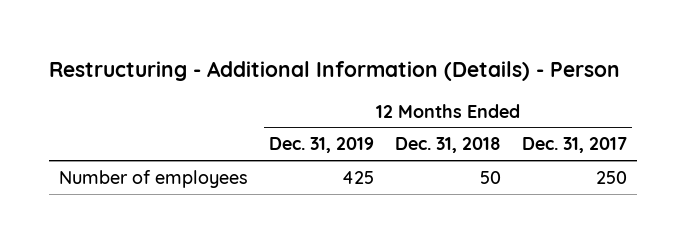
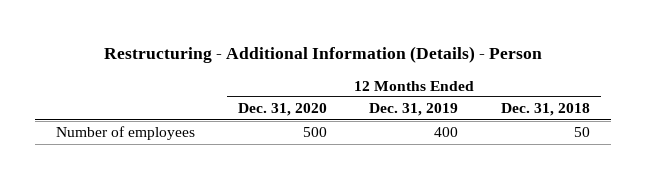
- | 12 Months Ended Dec. 31, 2019 | 12 Months Ended Dec. 31, 2018 | 12 Months Ended Dec. 31, 2017
+ | 12 Months Ended Dec. 31, 2020 | 12 Months Ended Dec. 31, 2019 | 12 Months Ended Dec. 31, 2018
- Number of employees | 425 | 50 | 250
+ Number of employees | 500 | 400 | 50

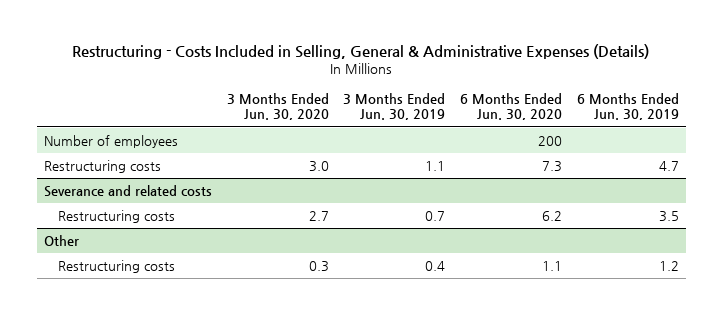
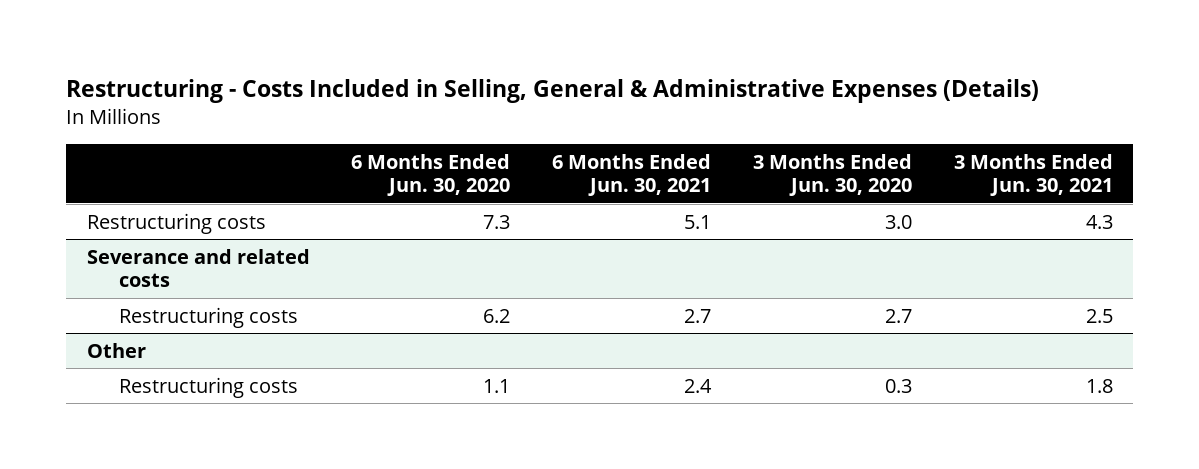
- | 3 Months Ended Jun. 30, 2020 | 3 Months Ended Jun. 30, 2019 | 6 Months Ended Jun. 30, 2020 | 6 Months Ended Jun. 30, 2019
+ | 6 Months Ended Jun. 30, 2020 | 6 Months Ended Jun. 30, 2021 | 3 Months Ended Jun. 30, 2020 | 3 Months Ended Jun. 30, 2021
- Number of employees | | | 200 |

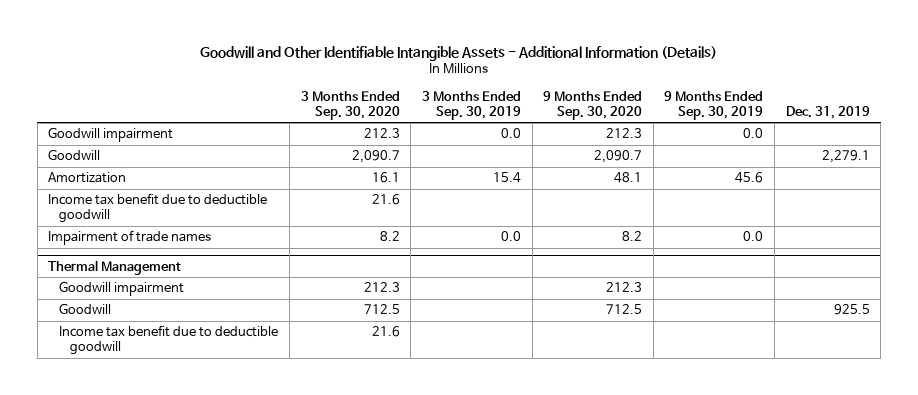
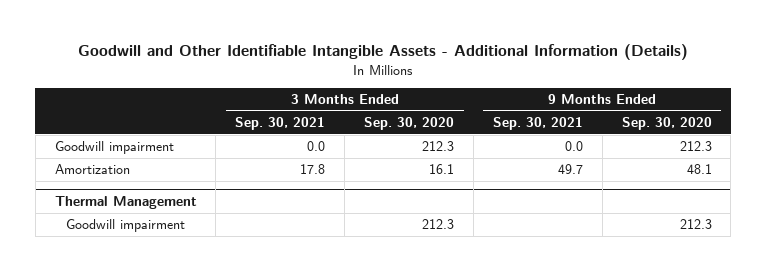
- | 3 Months Ended Sep. 30, 2020 | 3 Months Ended Sep. 30, 2019 | 9 Months Ended Sep. 30, 2020 | 9 Months Ended Sep. 30, 2019 | Dec. 31, 2019
+ | 3 Months Ended Sep. 30, 2021 | 3 Months Ended Sep. 30, 2020 | 9 Months Ended Sep. 30, 2021 | 9 Months Ended Sep. 30, 2020
- Goodwill | 2,090.7 | | 2,090.7 | | 2,279.1
- Income tax benefit due to deductible goodwill | 21.6 | | | |
- Impairment of trade names | 8.2 | 0.0 | 8.2 | 0.0 |
@ Thermal Management
- Goodwill | 712.5 | | 712.5 | | 925.5
- Income tax benefit due to deductible goodwill | 21.6 | | | |

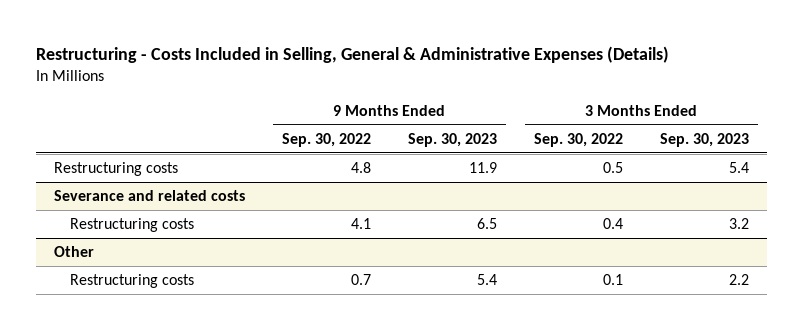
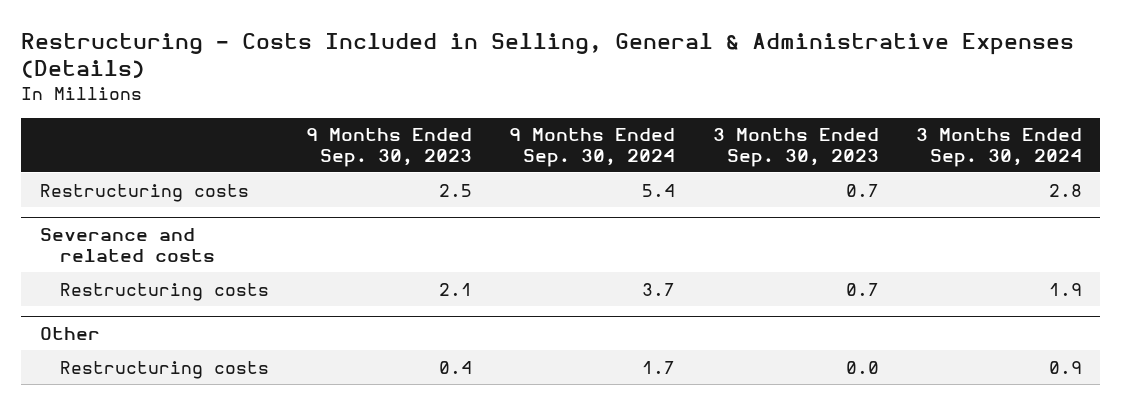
- | 9 Months Ended Sep. 30, 2022 | 9 Months Ended Sep. 30, 2023 | 3 Months Ended Sep. 30, 2022 | 3 Months Ended Sep. 30, 2023
+ | 9 Months Ended Sep. 30, 2023 | 9 Months Ended Sep. 30, 2024 | 3 Months Ended Sep. 30, 2023 | 3 Months Ended Sep. 30, 2024
- Restructuring costs | 4.8 | 11.9 | 0.5 | 5.4
+ Restructuring costs | 2.5 | 5.4 | 0.7 | 2.8
@ Severance and related costs
- Restructuring costs | 4.1 | 6.5 | 0.4 | 3.2
+ Restructuring costs | 2.1 | 3.7 | 0.7 | 1.9
@ Other
- Restructuring costs | 0.7 | 5.4 | 0.1 | 2.2
+ Restructuring costs | 0.4 | 1.7 | 0.0 | 0.9

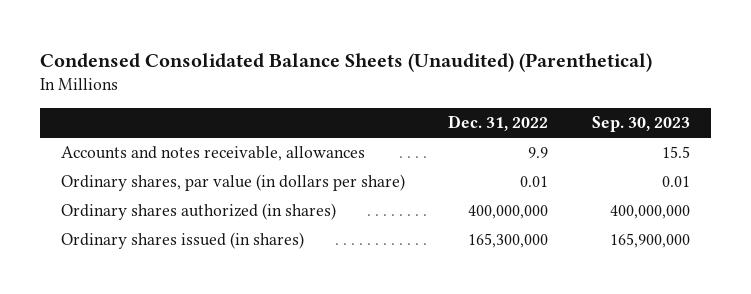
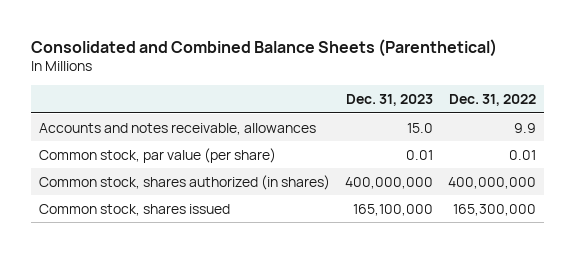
- Condensed Consolidated Balance Sheets (Unaudited) (Parenthetical)
+ Consolidated and Combined Balance Sheets (Parenthetical)
- | Dec. 31, 2022 | Sep. 30, 2023
+ | Dec. 31, 2023 | Dec. 31, 2022
- Ordinary shares, par value (in dollars per share) | 0.01 | 0.01
- Ordinary shares authorized (in shares) | 400,000,000 | 400,000,000
- Ordinary shares issued (in shares) | 165,300,000 | 165,900,000
+ Common stock, par value (per share) | 0.01 | 0.01
+ Common stock, shares authorized (in shares) | 400,000,000 | 400,000,000
+ Common stock, shares issued | 165,100,000 | 165,300,000

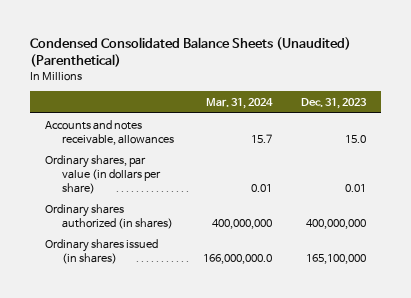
- Consolidated and Combined Balance Sheets (Parenthetical)
+ Condensed Consolidated Balance Sheets (Unaudited) (Parenthetical)
- | Dec. 31, 2023 | Dec. 31, 2022
+ | Mar. 31, 2024 | Dec. 31, 2023
- Common stock, par value (per share) | 0.01 | 0.01
- Common stock, shares authorized (in shares) | 400,000,000 | 400,000,000
- Common stock, shares issued | 165,100,000 | 165,300,000
+ Ordinary shares, par value (in dollars per share) | 0.01 | 0.01
+ Ordinary shares authorized (in shares) | 400,000,000 | 400,000,000
+ Ordinary shares issued (in shares) | 166,000,000.0 | 165,100,000

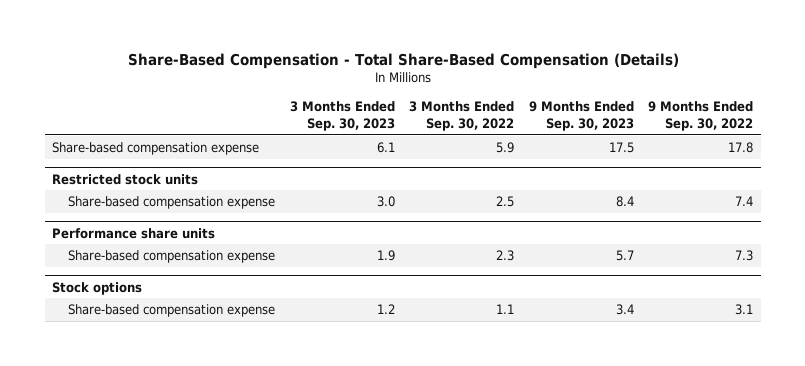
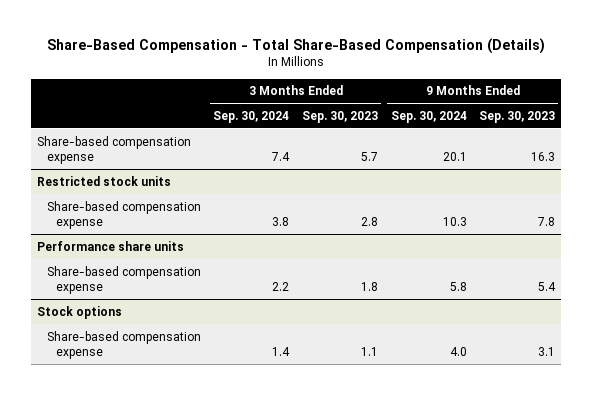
- | 3 Months Ended Sep. 30, 2023 | 3 Months Ended Sep. 30, 2022 | 9 Months Ended Sep. 30, 2023 | 9 Months Ended Sep. 30, 2022
+ | 3 Months Ended Sep. 30, 2024 | 3 Months Ended Sep. 30, 2023 | 9 Months Ended Sep. 30, 2024 | 9 Months Ended Sep. 30, 2023
- Share-based compensation expense | 6.1 | 5.9 | 17.5 | 17.8
+ Share-based compensation expense | 7.4 | 5.7 | 20.1 | 16.3
@ Restricted stock units
- Share-based compensation expense | 3.0 | 2.5 | 8.4 | 7.4
+ Share-based compensation expense | 3.8 | 2.8 | 10.3 | 7.8
@ Performance share units
- Share-based compensation expense | 1.9 | 2.3 | 5.7 | 7.3
+ Share-based compensation expense | 2.2 | 1.8 | 5.8 | 5.4
@ Stock options
- Share-based compensation expense | 1.2 | 1.1 | 3.4 | 3.1
+ Share-based compensation expense | 1.4 | 1.1 | 4.0 | 3.1

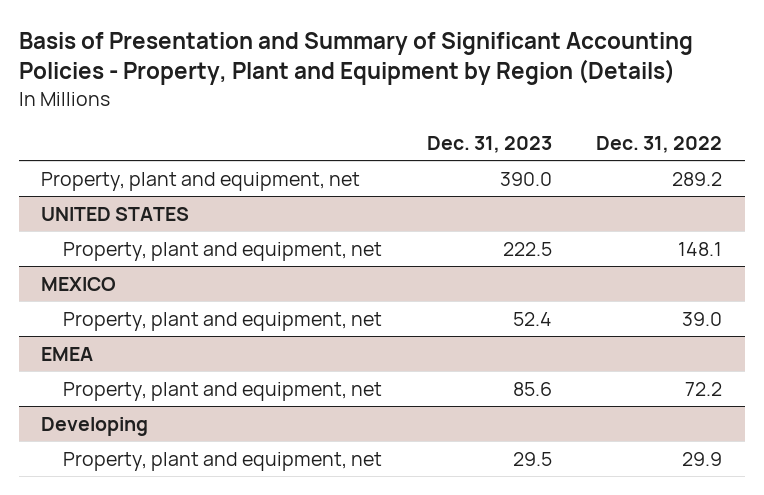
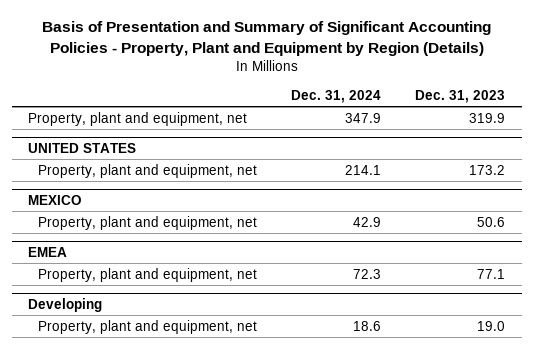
- | Dec. 31, 2023 | Dec. 31, 2022
+ | Dec. 31, 2024 | Dec. 31, 2023
- Property, plant and equipment, net | 390.0 | 289.2
+ Property, plant and equipment, net | 347.9 | 319.9
@ UNITED STATES
- Property, plant and equipment, net | 222.5 | 148.1
+ Property, plant and equipment, net | 214.1 | 173.2
@ MEXICO
- Property, plant and equipment, net | 52.4 | 39.0
+ Property, plant and equipment, net | 42.9 | 50.6
@ EMEA
- Property, plant and equipment, net | 85.6 | 72.2
+ Property, plant and equipment, net | 72.3 | 77.1
@ Developing
- Property, plant and equipment, net | 29.5 | 29.9
+ Property, plant and equipment, net | 18.6 | 19.0

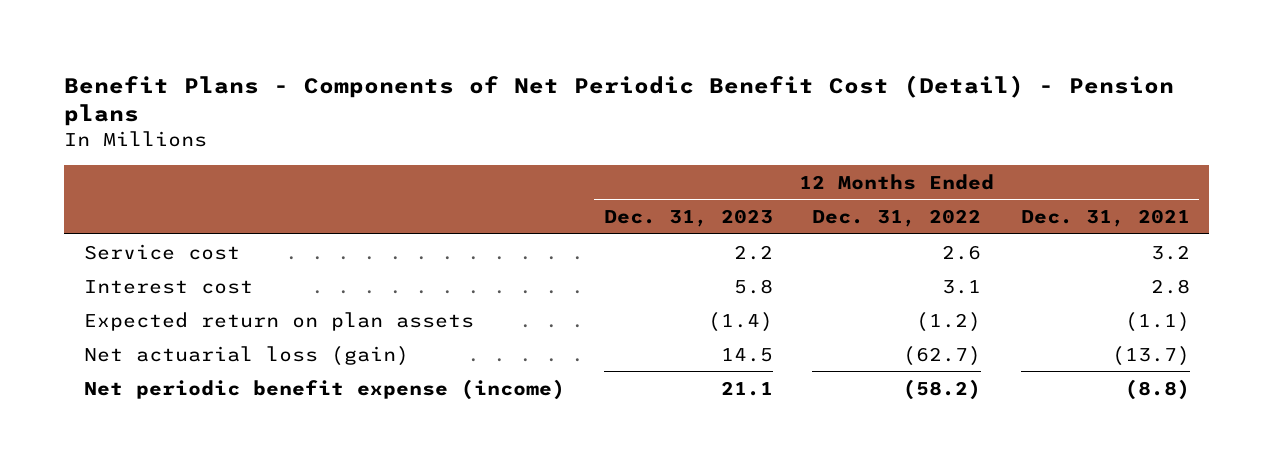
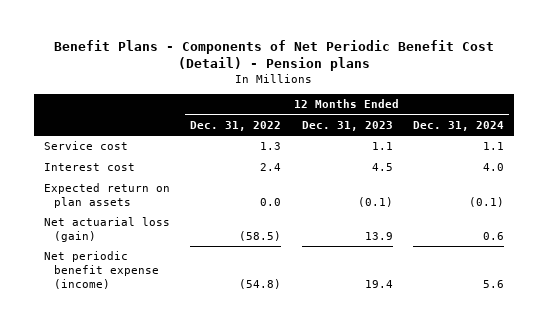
- | 12 Months Ended Dec. 31, 2023 | 12 Months Ended Dec. 31, 2022 | 12 Months Ended Dec. 31, 2021
+ | 12 Months Ended Dec. 31, 2022 | 12 Months Ended Dec. 31, 2023 | 12 Months Ended Dec. 31, 2024
- Service cost | 2.2 | 2.6 | 3.2
- Interest cost | 5.8 | 3.1 | 2.8
- Expected return on plan assets | (1.4) | (1.2) | (1.1)
- Net actuarial loss (gain) | 14.5 | (62.7) | (13.7)
- Net periodic benefit expense (income) | 21.1 | (58.2) | (8.8)
+ Service cost | 1.3 | 1.1 | 1.1
+ Interest cost | 2.4 | 4.5 | 4.0
+ Expected return on plan assets | 0.0 | (0.1) | (0.1)
+ Net actuarial loss (gain) | (58.5) | 13.9 | 0.6
+ Net periodic benefit expense (income) | (54.8) | 19.4 | 5.6

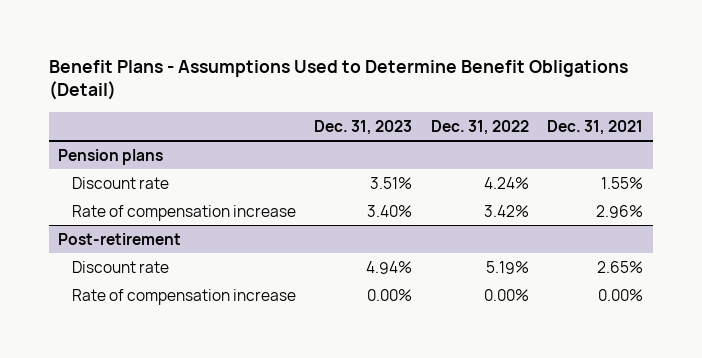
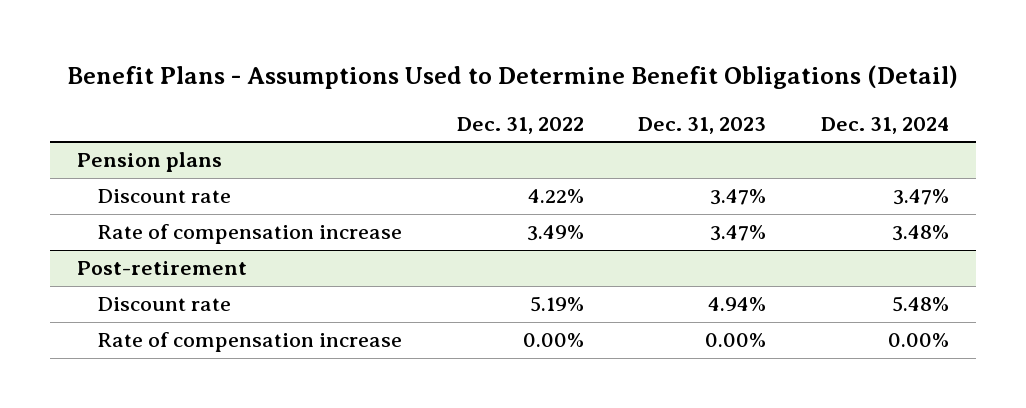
- | Dec. 31, 2023 | Dec. 31, 2022 | Dec. 31, 2021
+ | Dec. 31, 2022 | Dec. 31, 2023 | Dec. 31, 2024
@ Pension plans
- Discount rate | 3.51% | 4.24% | 1.55%
- Rate of compensation increase | 3.40% | 3.42% | 2.96%
+ Discount rate | 4.22% | 3.47% | 3.47%
+ Rate of compensation increase | 3.49% | 3.47% | 3.48%

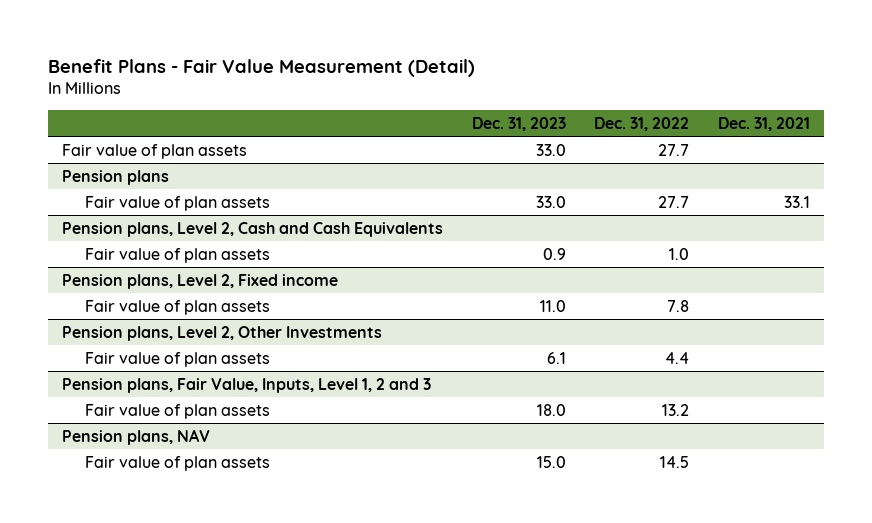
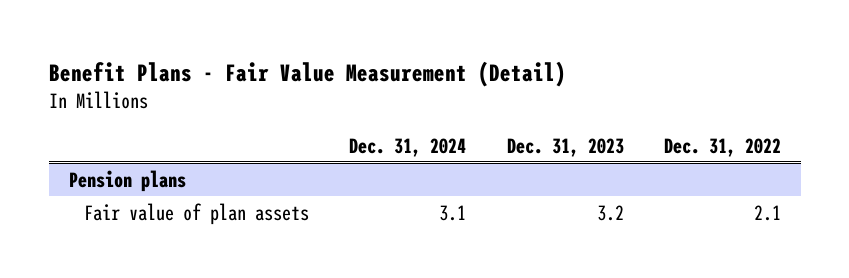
- | Dec. 31, 2023 | Dec. 31, 2022 | Dec. 31, 2021
+ | Dec. 31, 2024 | Dec. 31, 2023 | Dec. 31, 2022
- Fair value of plan assets | 33.0 | 27.7 |
@ Pension plans
- Fair value of plan assets | 33.0 | 27.7 | 33.1
- Pension plans, Level 2, Cash and Cash Equivalents
- Fair value of plan assets | 0.9 | 1.0 |
- Pension plans, Level 2, Fixed income
- Fair value of plan assets | 11.0 | 7.8 |
- Pension plans, Level 2, Other Investments
- Fair value of plan assets | 6.1 | 4.4 |
- Pension plans, Fair Value, Inputs, Level 1, 2 and 3
- Fair value of plan assets | 18.0 | 13.2 |
- Pension plans, NAV
- Fair value of plan assets | 15.0 | 14.5 |
@ Pension plans
+ Fair value of plan assets | 3.1 | 3.2 | 2.1

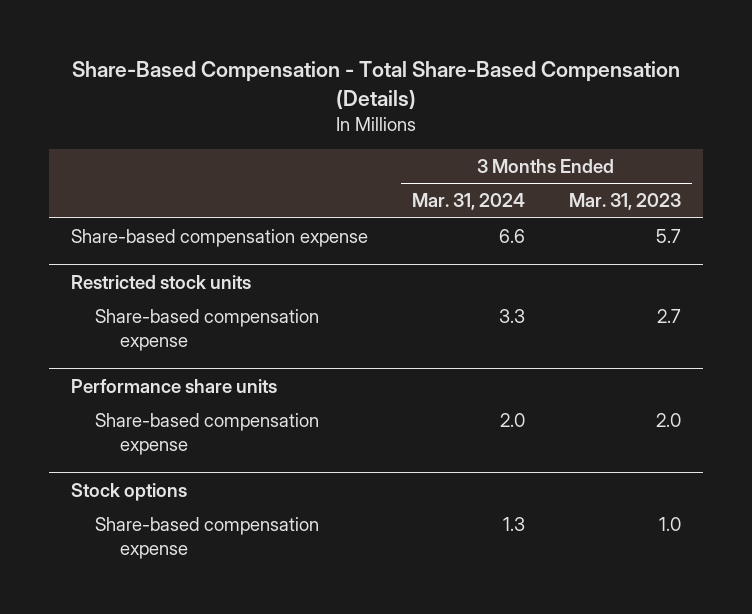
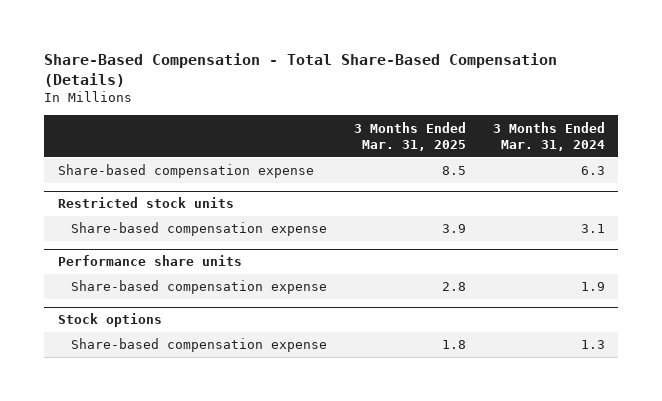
- | 3 Months Ended Mar. 31, 2024 | 3 Months Ended Mar. 31, 2023
+ | 3 Months Ended Mar. 31, 2025 | 3 Months Ended Mar. 31, 2024
- Share-based compensation expense | 6.6 | 5.7
+ Share-based compensation expense | 8.5 | 6.3
@ Restricted stock units
- Share-based compensation expense | 3.3 | 2.7
+ Share-based compensation expense | 3.9 | 3.1
@ Performance share units
- Share-based compensation expense | 2.0 | 2.0
+ Share-based compensation expense | 2.8 | 1.9

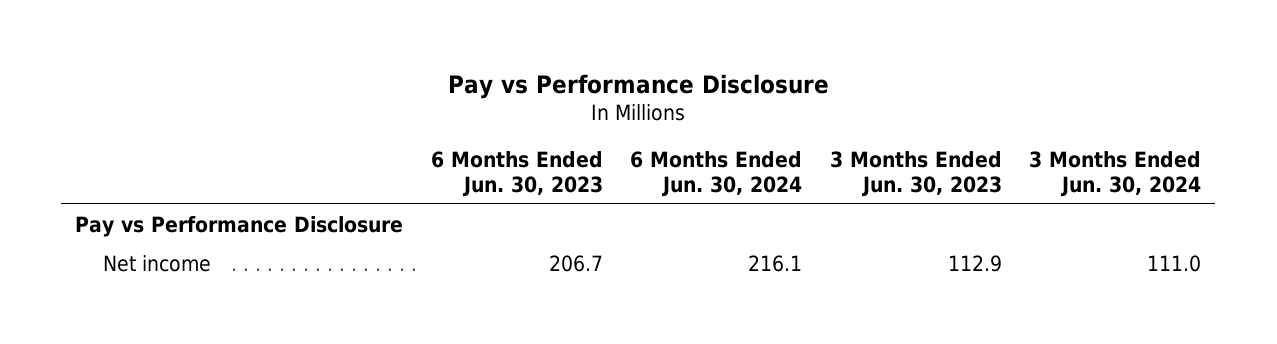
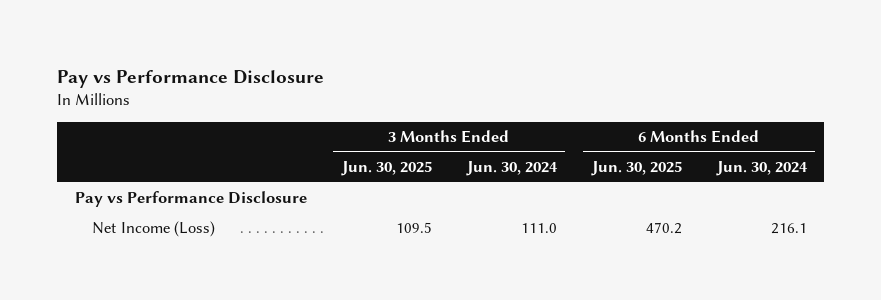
- | 6 Months Ended Jun. 30, 2023 | 6 Months Ended Jun. 30, 2024 | 3 Months Ended Jun. 30, 2023 | 3 Months Ended Jun. 30, 2024
+ | 3 Months Ended Jun. 30, 2025 | 3 Months Ended Jun. 30, 2024 | 6 Months Ended Jun. 30, 2025 | 6 Months Ended Jun. 30, 2024
- Net income | 206.7 | 216.1 | 112.9 | 111.0
+ Net Income (Loss) | 109.5 | 111.0 | 470.2 | 216.1

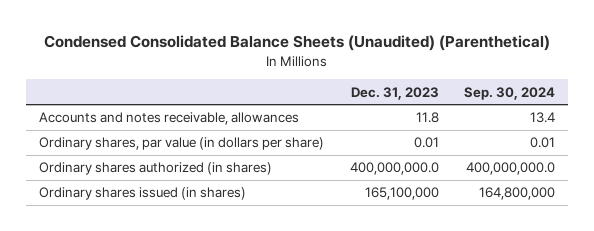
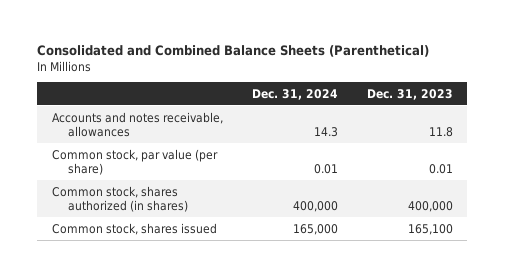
- Condensed Consolidated Balance Sheets (Unaudited) (Parenthetical)
+ Consolidated and Combined Balance Sheets (Parenthetical)
- | Dec. 31, 2023 | Sep. 30, 2024
+ | Dec. 31, 2024 | Dec. 31, 2023
- Ordinary shares, par value (in dollars per share) | 0.01 | 0.01
- Ordinary shares authorized (in shares) | 400,000,000.0 | 400,000,000.0
- Ordinary shares issued (in shares) | 165,100,000 | 164,800,000
+ Common stock, par value (per share) | 0.01 | 0.01
+ Common stock, shares authorized (in shares) | 400,000 | 400,000
+ Common stock, shares issued | 165,000 | 165,100

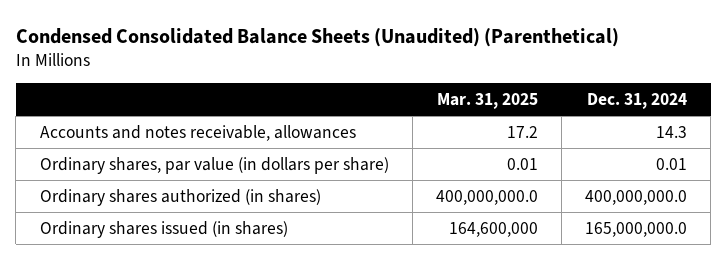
- Consolidated and Combined Balance Sheets (Parenthetical)
+ Condensed Consolidated Balance Sheets (Unaudited) (Parenthetical)
- | Dec. 31, 2024 | Dec. 31, 2023
+ | Mar. 31, 2025 | Dec. 31, 2024
- Common stock, par value (per share) | 0.01 | 0.01
- Common stock, shares authorized (in shares) | 400,000 | 400,000
- Common stock, shares issued | 165,000 | 165,100
+ Ordinary shares, par value (in dollars per share) | 0.01 | 0.01
+ Ordinary shares authorized (in shares) | 400,000,000.0 | 400,000,000.0
+ Ordinary shares issued (in shares) | 164,600,000 | 165,000,000.0

